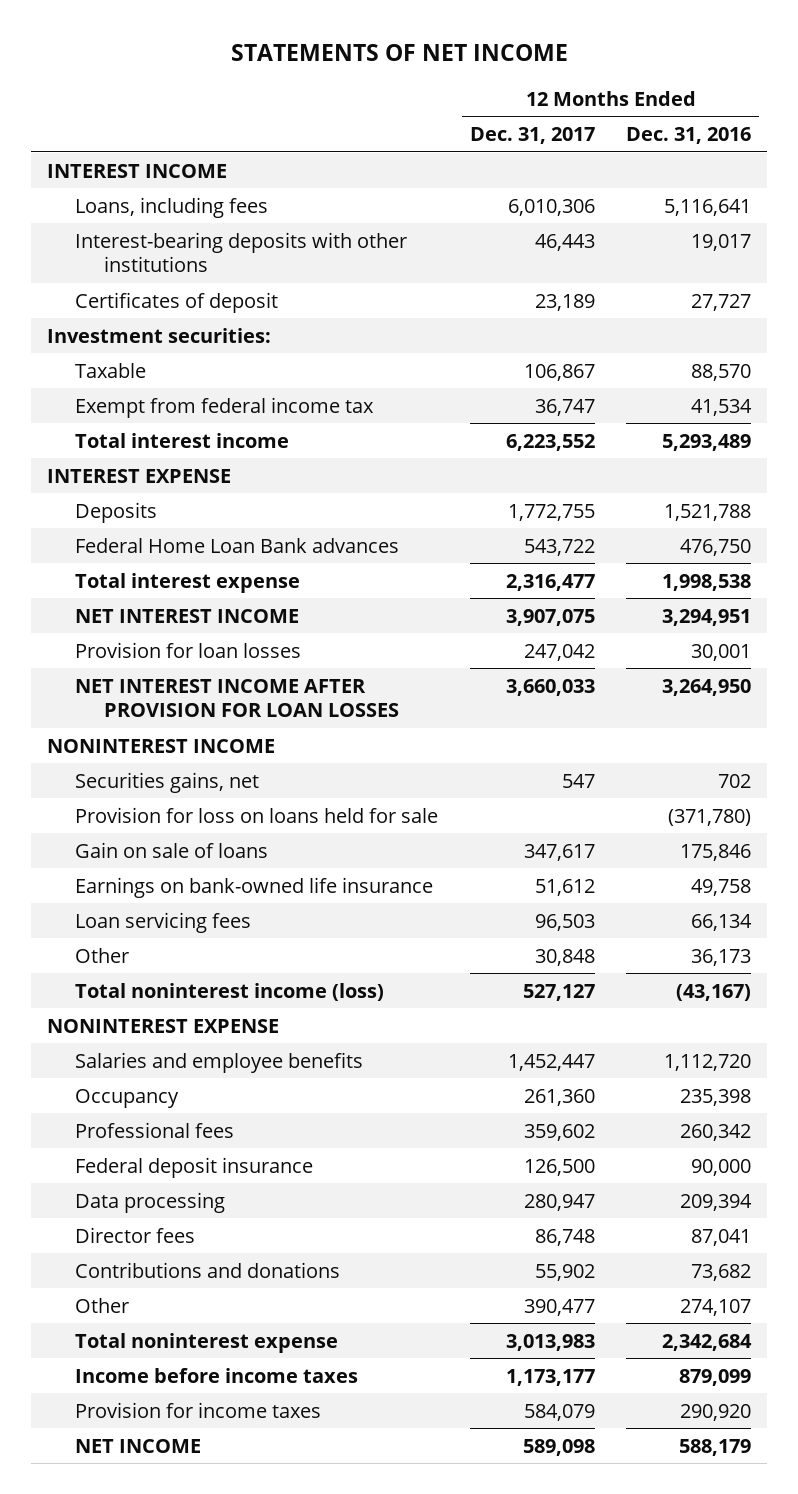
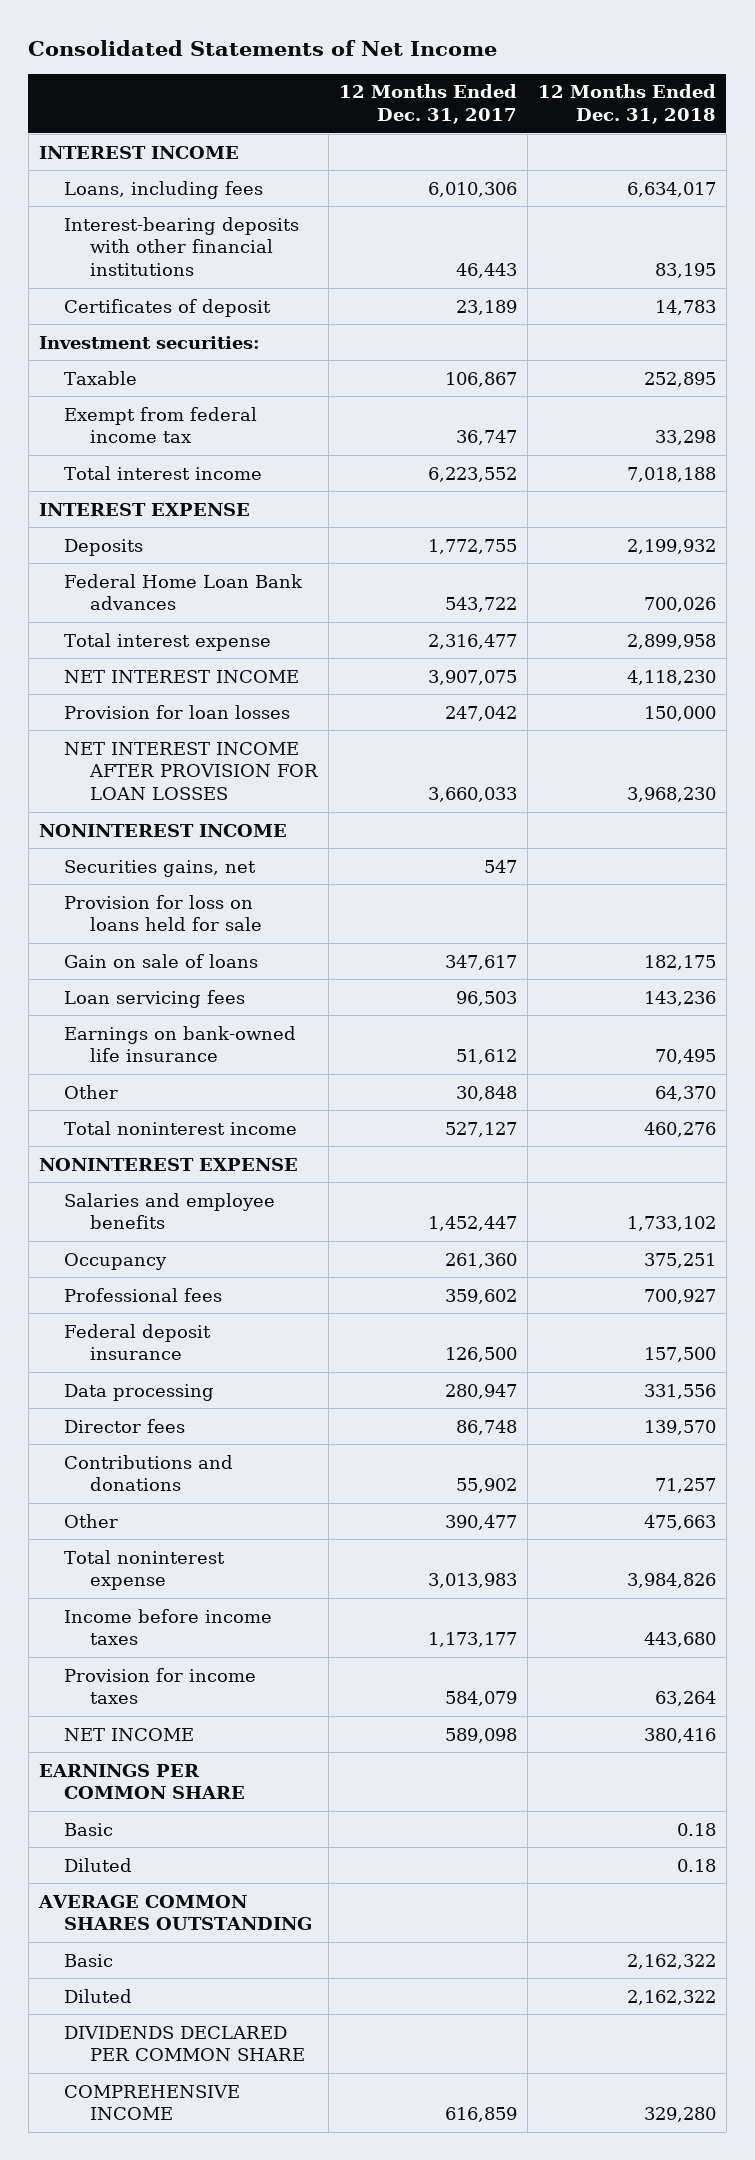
- STATEMENTS OF NET INCOME
+ Consolidated Statements of Net Income
- | 12 Months Ended Dec. 31, 2017 | 12 Months Ended Dec. 31, 2016
+ | 12 Months Ended Dec. 31, 2017 | 12 Months Ended Dec. 31, 2018
- Interest-bearing deposits with other institutions | 46,443 | 19,017
+ Interest-bearing deposits with other financial institutions | 46,443 | 83,195
moved down: Earnings on bank-owned life insurance | 51,612 | 70,495
- Total noninterest income (loss) | 527,127 | (43,167)
+ Total noninterest income | 527,127 | 460,276
+ EARNINGS PER COMMON SHARE
+ Basic | | 0.18
+ Diluted | | 0.18
+ AVERAGE COMMON SHARES OUTSTANDING
+ Basic | | 2,162,322
+ Diluted | | 2,162,322
+ DIVIDENDS DECLARED PER COMMON SHARE
+ COMPREHENSIVE INCOME | 616,859 | 329,280

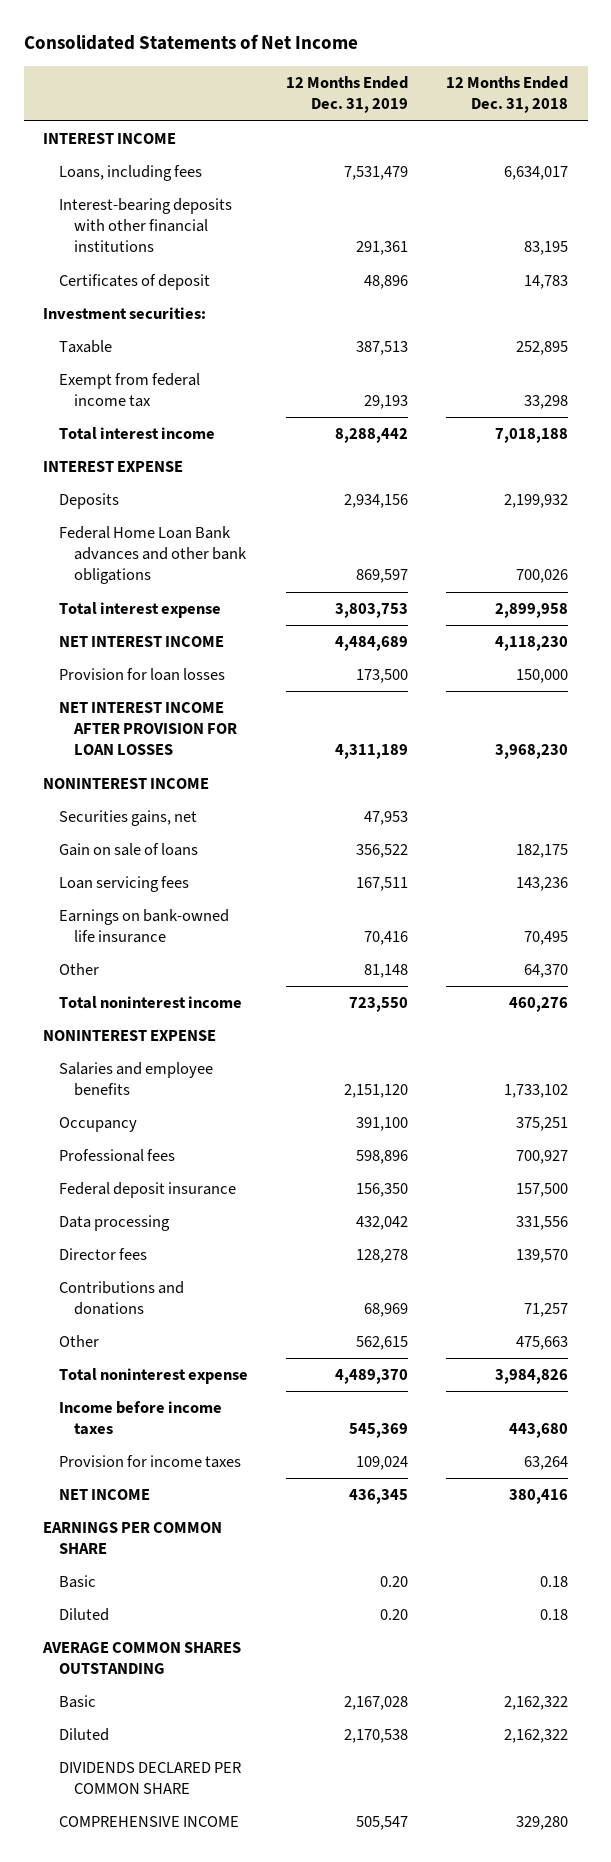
- | 12 Months Ended Dec. 31, 2017 | 12 Months Ended Dec. 31, 2018
+ | 12 Months Ended Dec. 31, 2019 | 12 Months Ended Dec. 31, 2018
- Federal Home Loan Bank advances | 543,722 | 700,026
+ Federal Home Loan Bank advances and other bank obligations | 869,597 | 700,026
- Provision for loss on loans held for sale

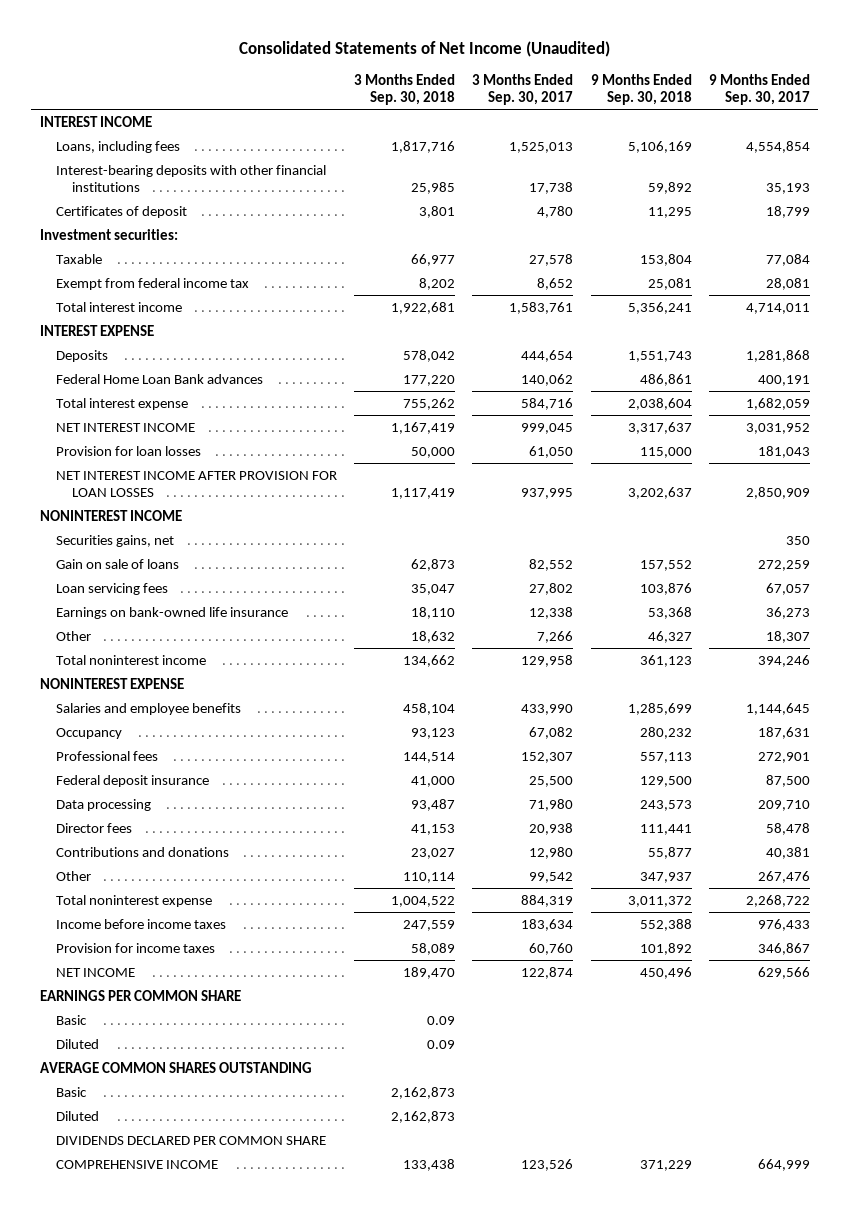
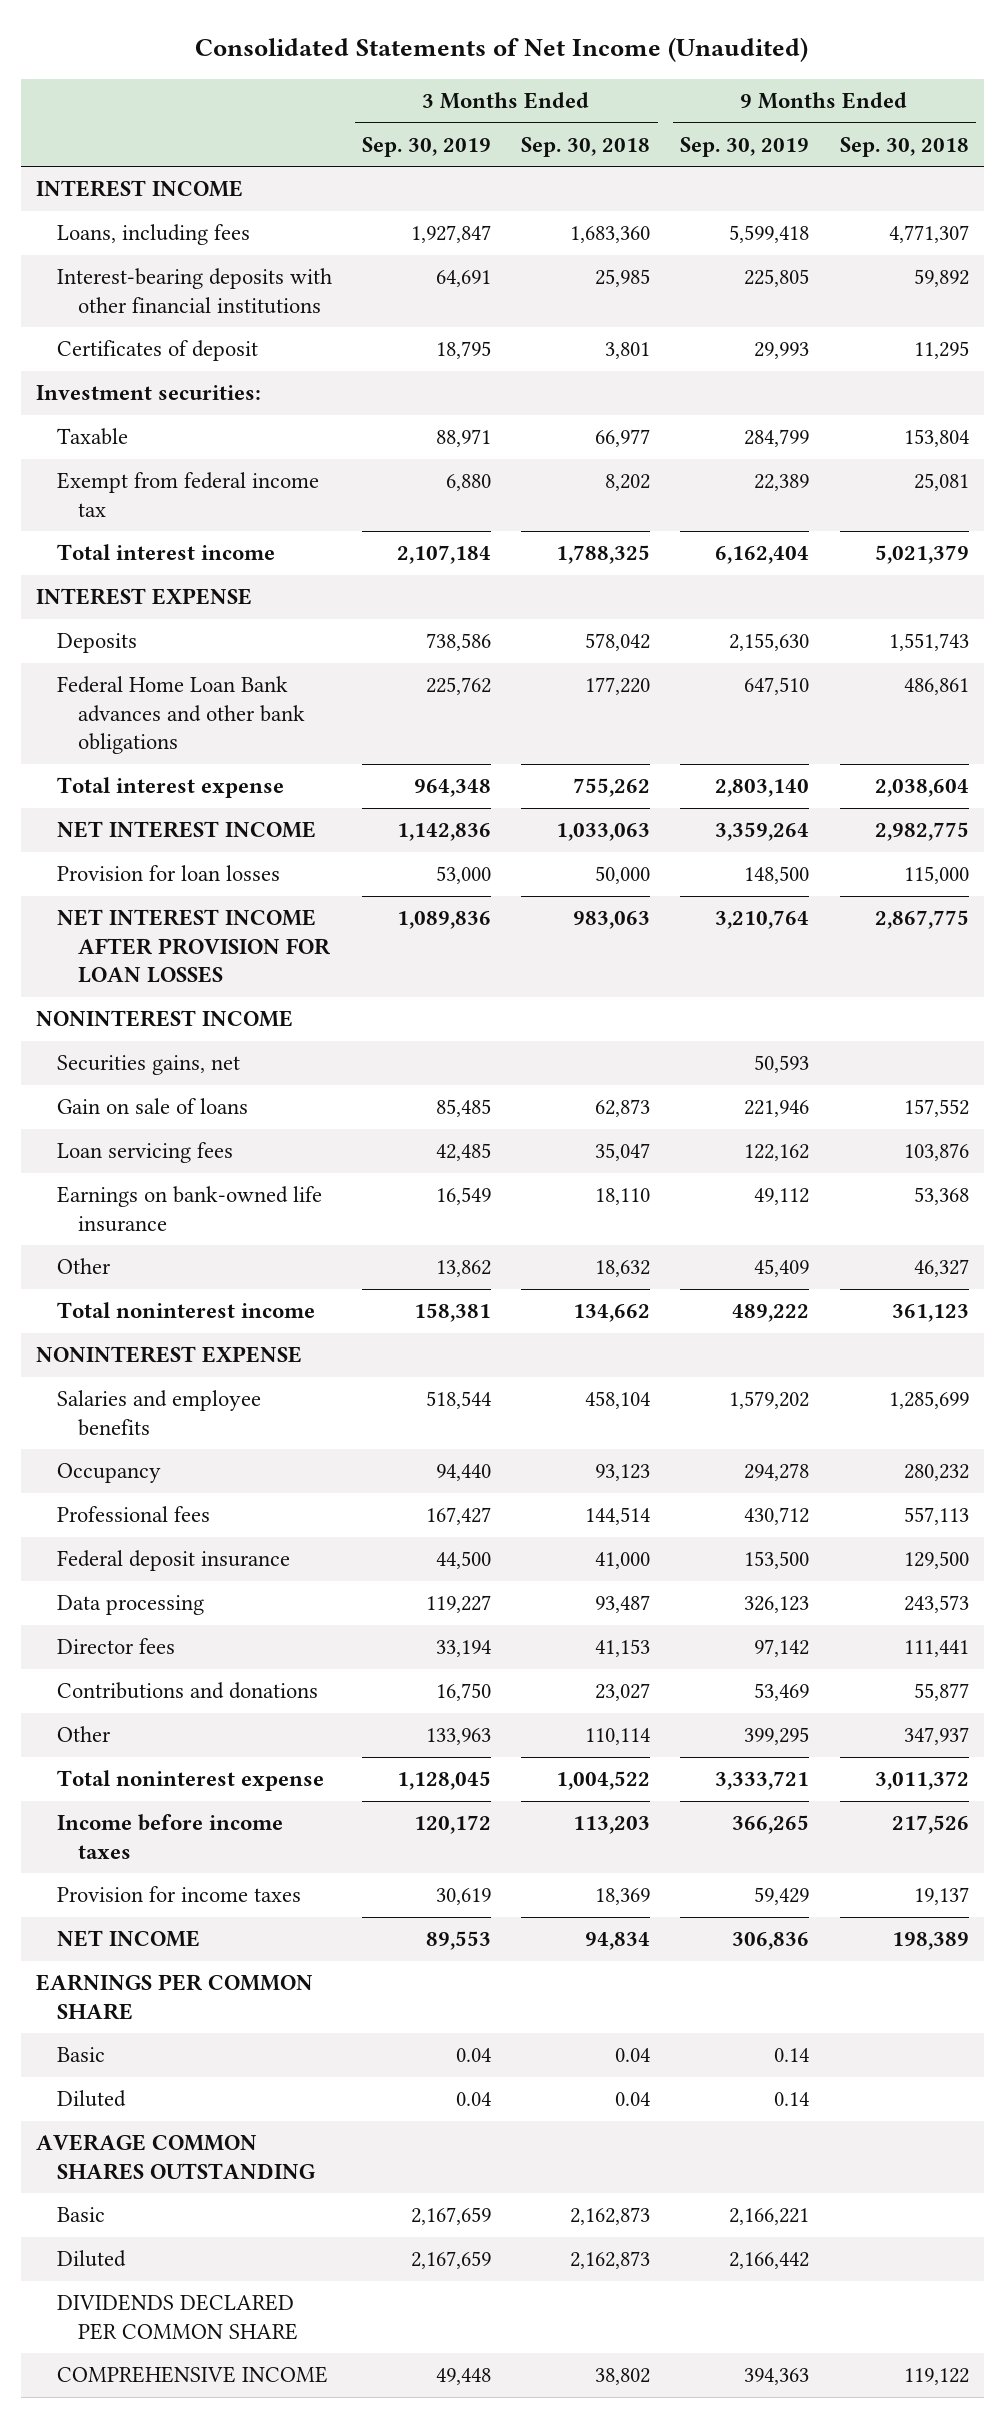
- | 3 Months Ended Sep. 30, 2018 | 3 Months Ended Sep. 30, 2017 | 9 Months Ended Sep. 30, 2018 | 9 Months Ended Sep. 30, 2017
+ | 3 Months Ended Sep. 30, 2019 | 3 Months Ended Sep. 30, 2018 | 9 Months Ended Sep. 30, 2019 | 9 Months Ended Sep. 30, 2018
- Loans, including fees | 1,817,716 | 1,525,013 | 5,106,169 | 4,554,854
+ Loans, including fees | 1,927,847 | 1,683,360 | 5,599,418 | 4,771,307
- Total interest income | 1,922,681 | 1,583,761 | 5,356,241 | 4,714,011
+ Total interest income | 2,107,184 | 1,788,325 | 6,162,404 | 5,021,379
- Federal Home Loan Bank advances | 177,220 | 140,062 | 486,861 | 400,191
+ Federal Home Loan Bank advances and other bank obligations | 225,762 | 177,220 | 647,510 | 486,861
- NET INTEREST INCOME | 1,167,419 | 999,045 | 3,317,637 | 3,031,952
+ NET INTEREST INCOME | 1,142,836 | 1,033,063 | 3,359,264 | 2,982,775
- NET INTEREST INCOME AFTER PROVISION FOR LOAN LOSSES | 1,117,419 | 937,995 | 3,202,637 | 2,850,909
+ NET INTEREST INCOME AFTER PROVISION FOR LOAN LOSSES | 1,089,836 | 983,063 | 3,210,764 | 2,867,775
- Income before income taxes | 247,559 | 183,634 | 552,388 | 976,433
- Provision for income taxes | 58,089 | 60,760 | 101,892 | 346,867
- NET INCOME | 189,470 | 122,874 | 450,496 | 629,566
+ Income before income taxes | 120,172 | 113,203 | 366,265 | 217,526
+ Provision for income taxes | 30,619 | 18,369 | 59,429 | 19,137
+ NET INCOME | 89,553 | 94,834 | 306,836 | 198,389
- Basic | 0.09 | | |
- Diluted | 0.09 | | |
+ Basic | 0.04 | 0.04 | 0.14 |
+ Diluted | 0.04 | 0.04 | 0.14 |
- COMPREHENSIVE INCOME | 133,438 | 123,526 | 371,229 | 664,999
+ COMPREHENSIVE INCOME | 49,448 | 38,802 | 394,363 | 119,122

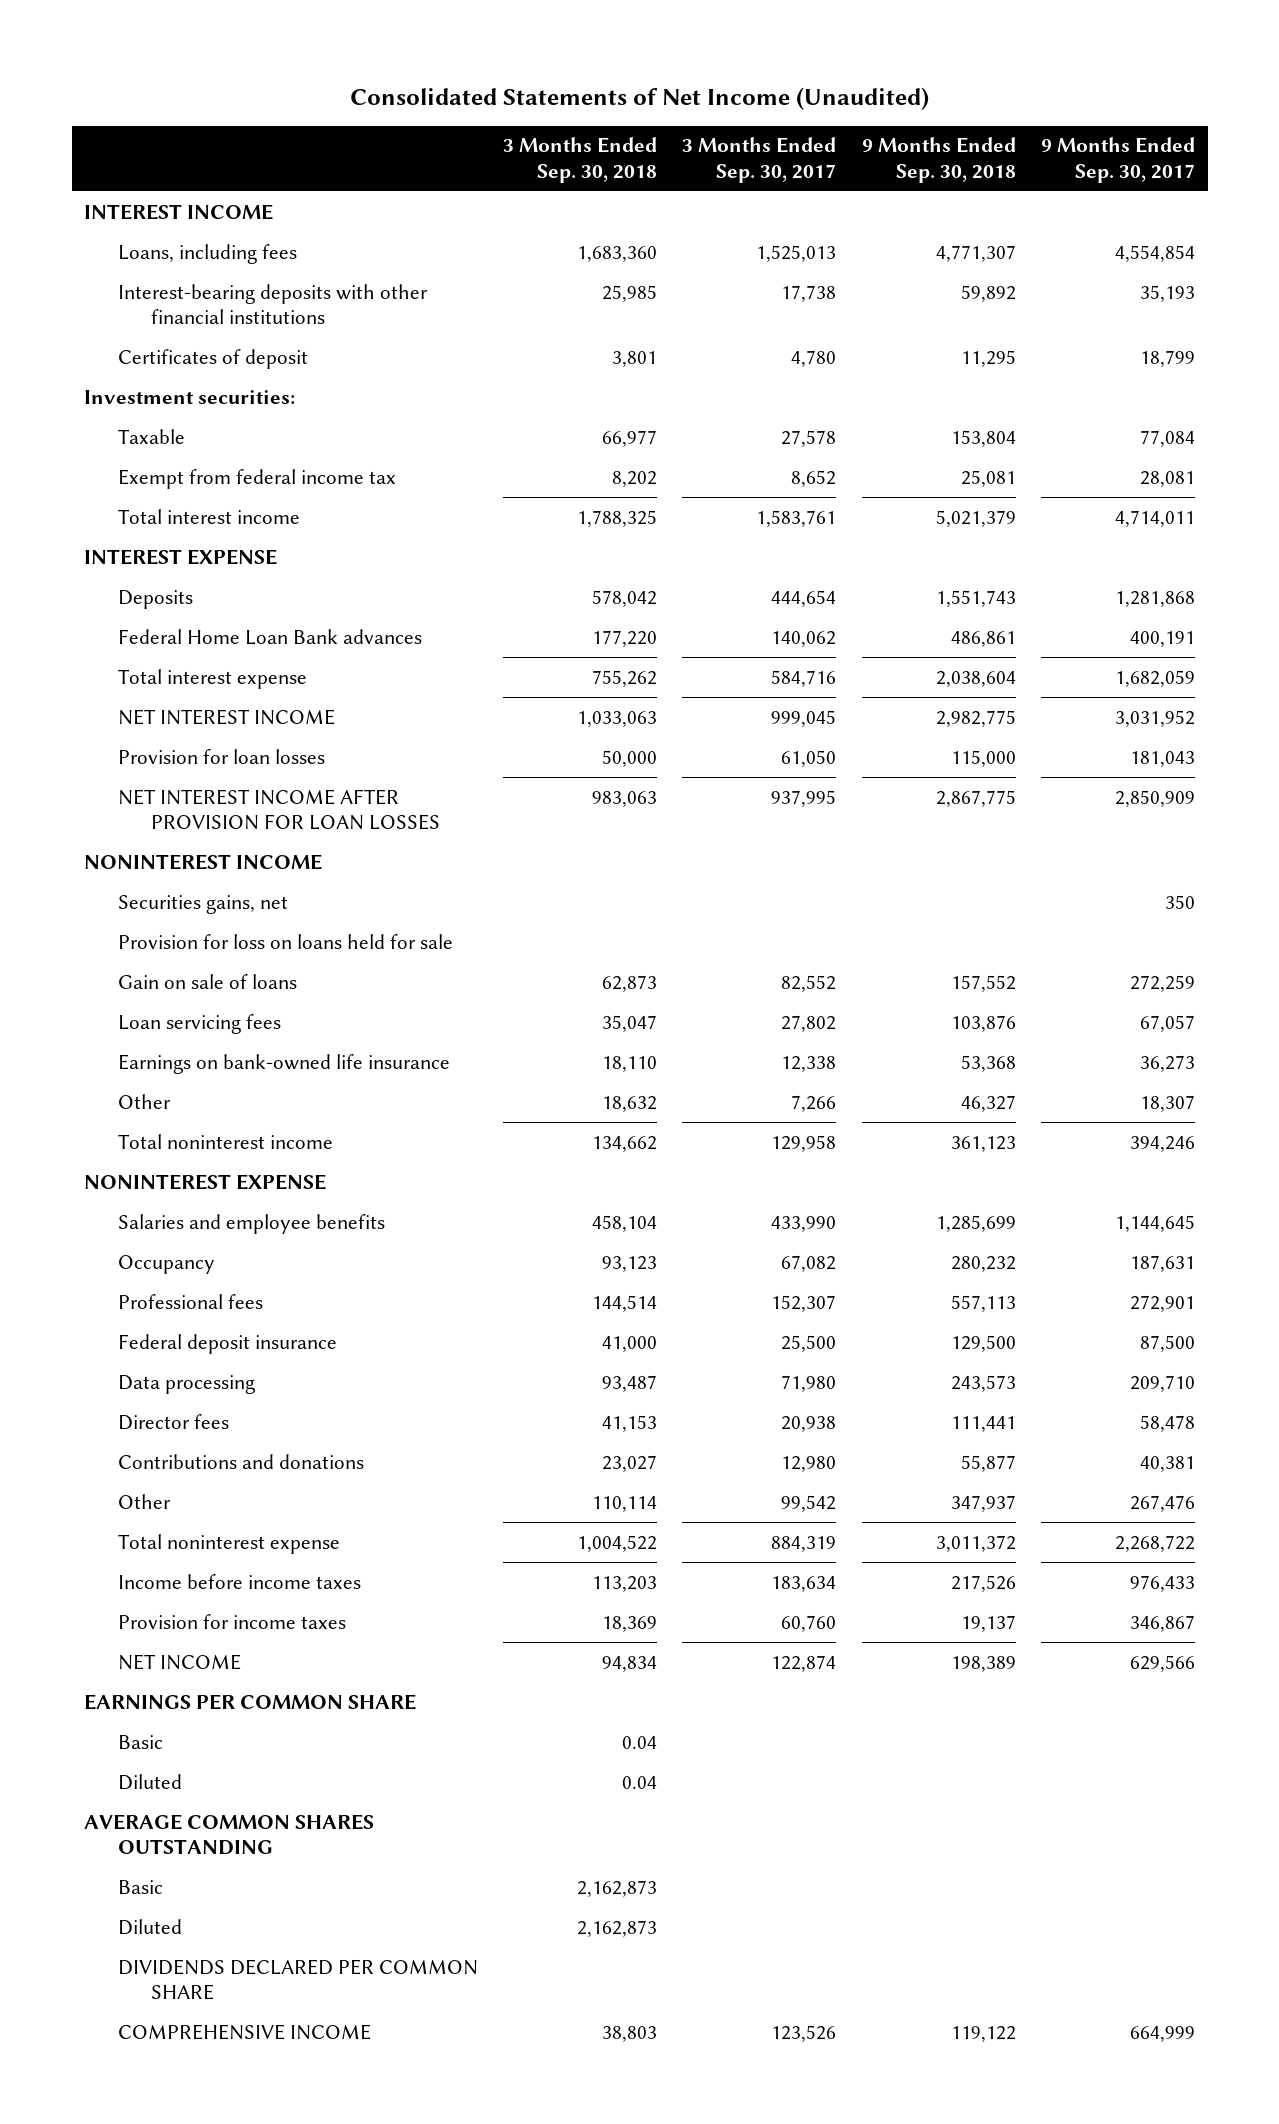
- | 3 Months Ended Sep. 30, 2019 | 3 Months Ended Sep. 30, 2018 | 9 Months Ended Sep. 30, 2019 | 9 Months Ended Sep. 30, 2018
+ | 3 Months Ended Sep. 30, 2018 | 3 Months Ended Sep. 30, 2017 | 9 Months Ended Sep. 30, 2018 | 9 Months Ended Sep. 30, 2017
- Federal Home Loan Bank advances and other bank obligations | 225,762 | 177,220 | 647,510 | 486,861
+ Federal Home Loan Bank advances | 177,220 | 140,062 | 486,861 | 400,191
+ Provision for loss on loans held for sale
- COMPREHENSIVE INCOME | 49,448 | 38,802 | 394,363 | 119,122
+ COMPREHENSIVE INCOME | 38,803 | 123,526 | 119,122 | 664,999

